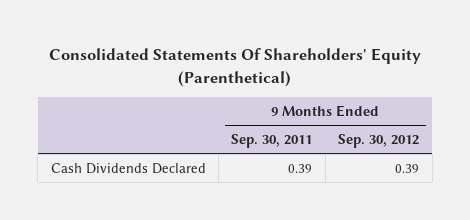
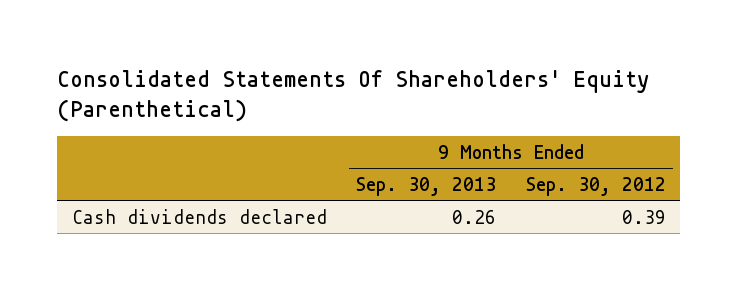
- | 9 Months Ended Sep. 30, 2011 | 9 Months Ended Sep. 30, 2012
+ | 9 Months Ended Sep. 30, 2013 | 9 Months Ended Sep. 30, 2012
- Cash Dividends Declared | 0.39 | 0.39
+ Cash dividends declared | 0.26 | 0.39

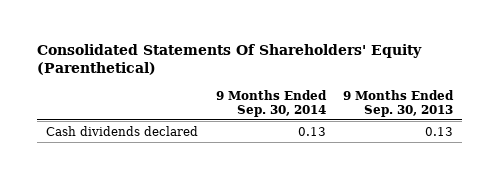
- | 9 Months Ended Sep. 30, 2013 | 9 Months Ended Sep. 30, 2012
+ | 9 Months Ended Sep. 30, 2014 | 9 Months Ended Sep. 30, 2013
- Cash dividends declared | 0.26 | 0.39
+ Cash dividends declared | 0.13 | 0.13

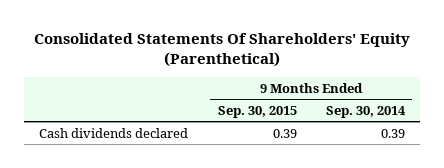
- | 9 Months Ended Sep. 30, 2014 | 9 Months Ended Sep. 30, 2013
+ | 9 Months Ended Sep. 30, 2015 | 9 Months Ended Sep. 30, 2014
- Cash dividends declared | 0.13 | 0.13
+ Cash dividends declared | 0.39 | 0.39

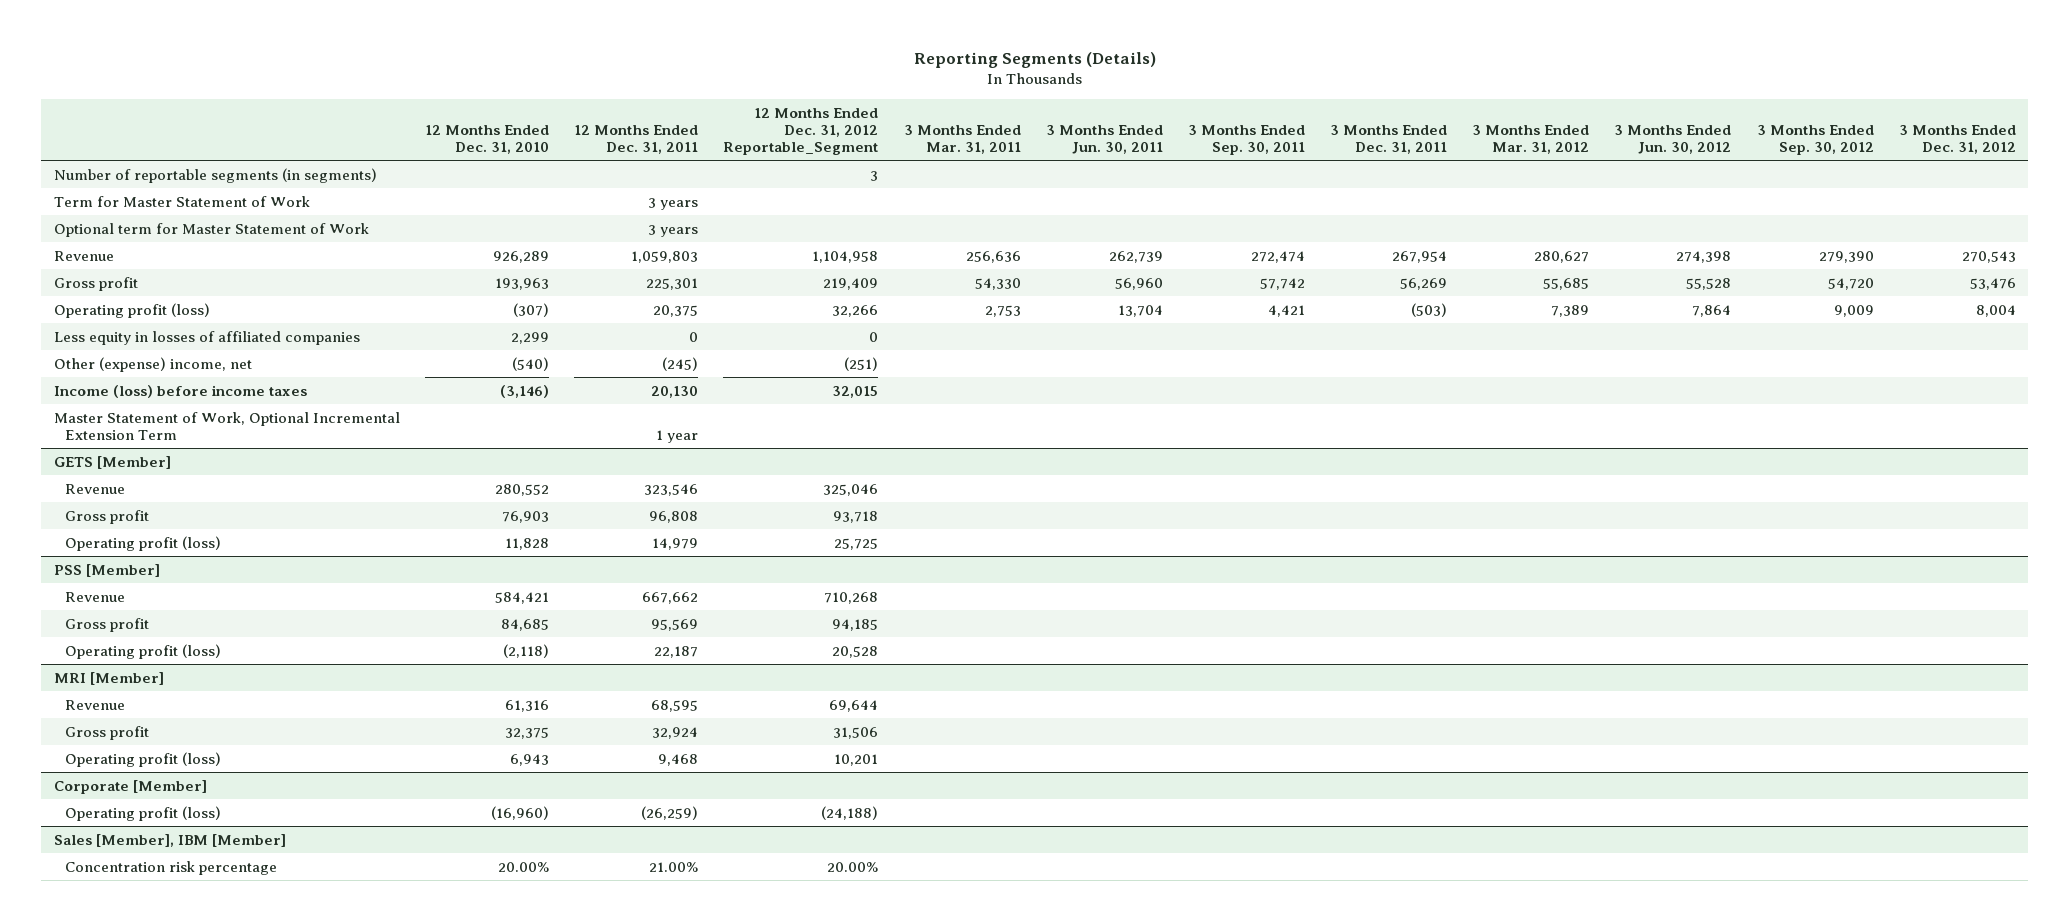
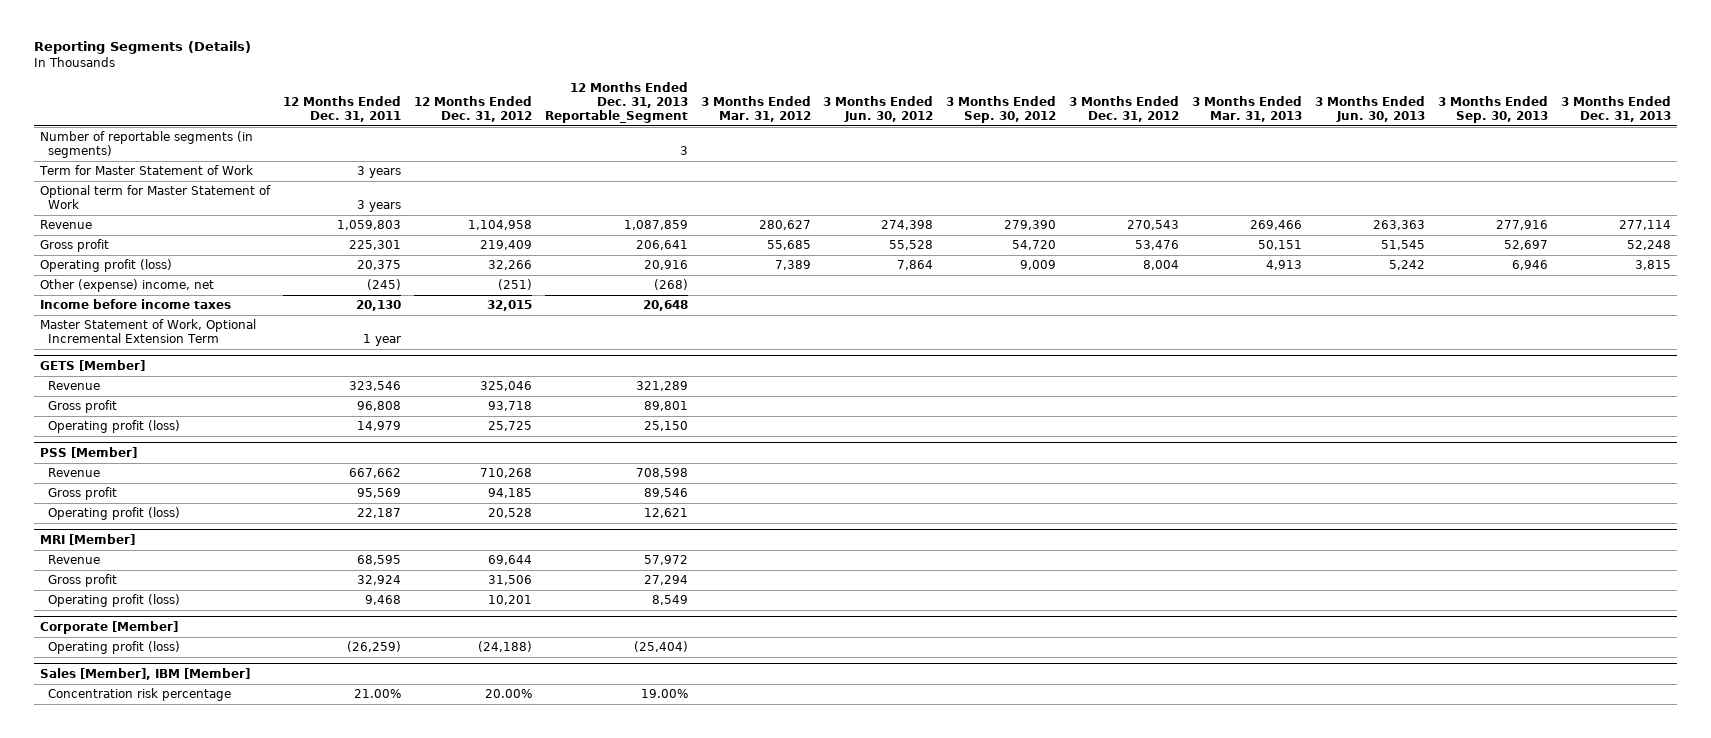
- | 12 Months Ended Dec. 31, 2010 | 12 Months Ended Dec. 31, 2011 | 12 Months Ended Dec. 31, 2012 Reportable_Segment | 3 Months Ended Mar. 31, 2011 | 3 Months Ended Jun. 30, 2011 | 3 Months Ended Sep. 30, 2011 | 3 Months Ended Dec. 31, 2011 | 3 Months Ended Mar. 31, 2012 | 3 Months Ended Jun. 30, 2012 | 3 Months Ended Sep. 30, 2012 | 3 Months Ended Dec. 31, 2012
+ | 12 Months Ended Dec. 31, 2011 | 12 Months Ended Dec. 31, 2012 | 12 Months Ended Dec. 31, 2013 Reportable_Segment | 3 Months Ended Mar. 31, 2012 | 3 Months Ended Jun. 30, 2012 | 3 Months Ended Sep. 30, 2012 | 3 Months Ended Dec. 31, 2012 | 3 Months Ended Mar. 31, 2013 | 3 Months Ended Jun. 30, 2013 | 3 Months Ended Sep. 30, 2013 | 3 Months Ended Dec. 31, 2013
- Less equity in losses of affiliated companies | 2,299 | 0 | 0 | | | | | | | |
- Income (loss) before income taxes | (3,146) | 20,130 | 32,015 | | | | | | | |
+ Income before income taxes | 20,130 | 32,015 | 20,648 | | | | | | | |

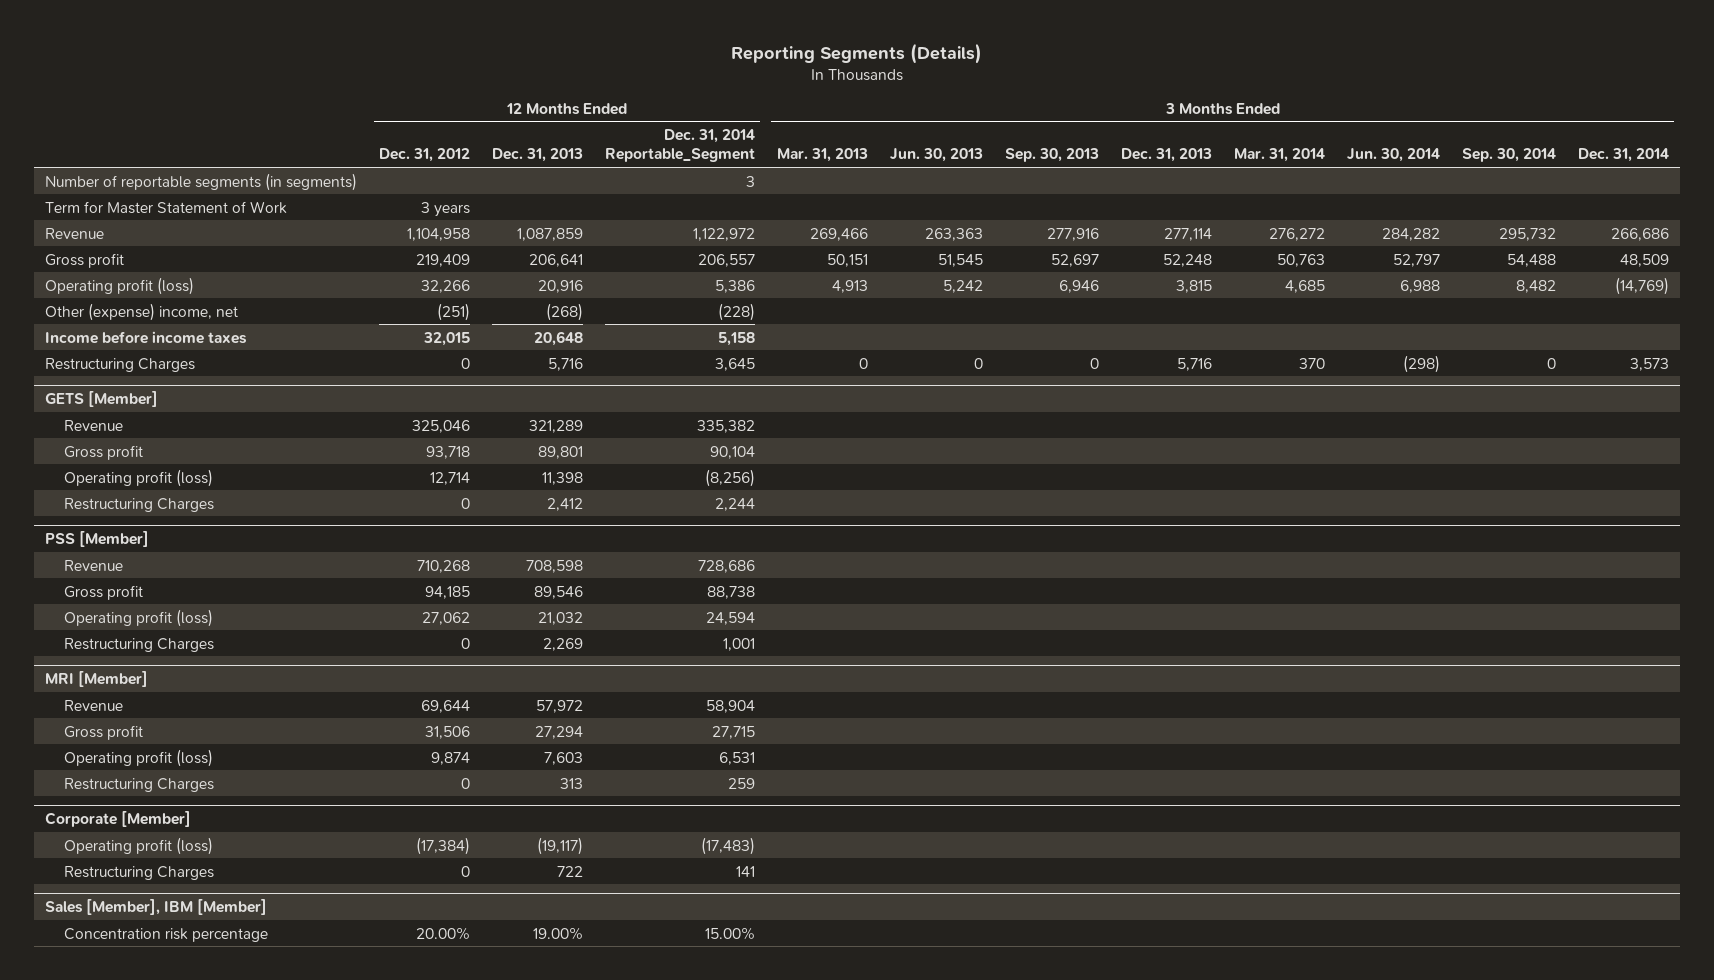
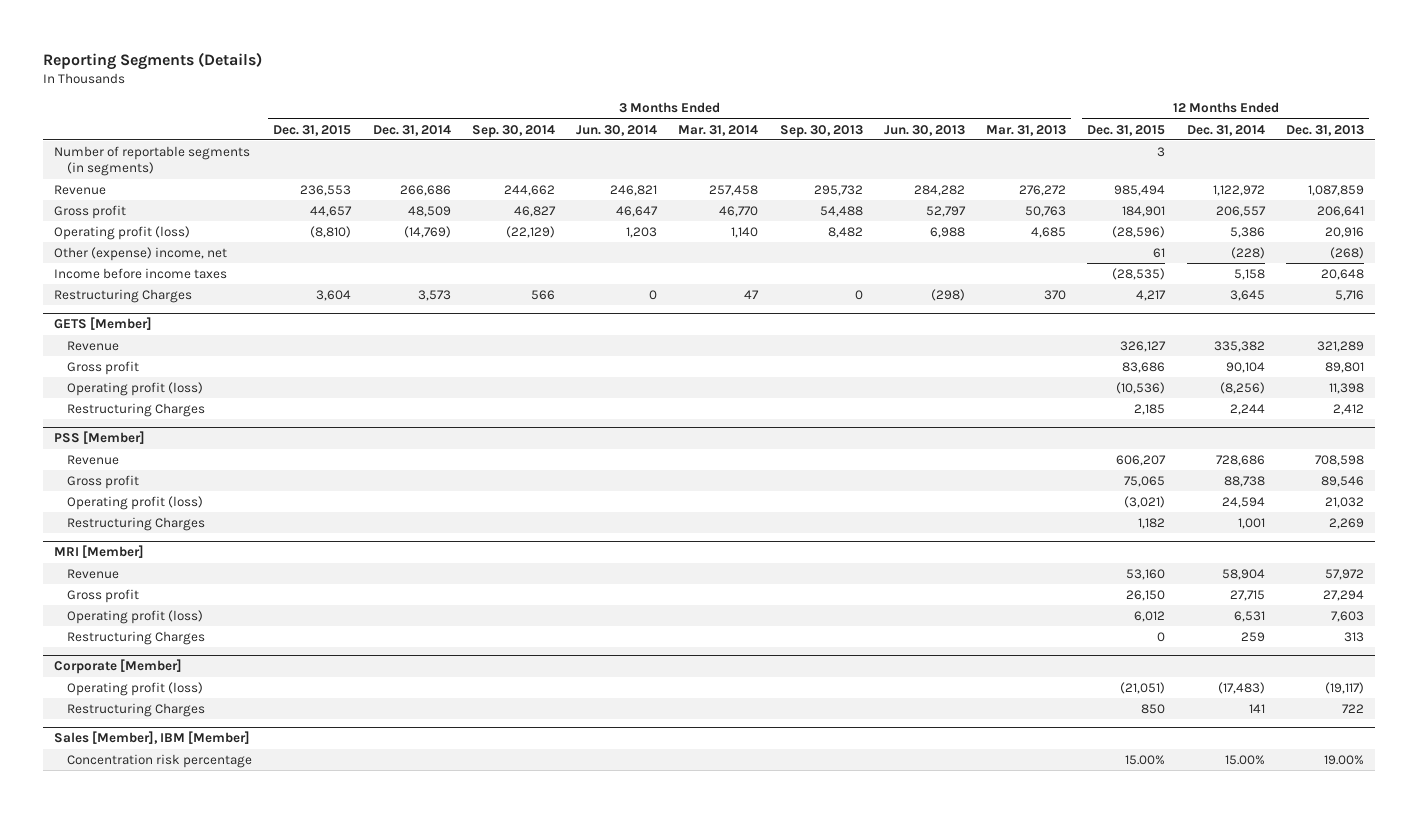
- | 12 Months Ended Dec. 31, 2012 | 12 Months Ended Dec. 31, 2013 | 12 Months Ended Dec. 31, 2014 Reportable_Segment | 3 Months Ended Mar. 31, 2013 | 3 Months Ended Jun. 30, 2013 | 3 Months Ended Sep. 30, 2013 | 3 Months Ended Dec. 31, 2013 | 3 Months Ended Mar. 31, 2014 | 3 Months Ended Jun. 30, 2014 | 3 Months Ended Sep. 30, 2014 | 3 Months Ended Dec. 31, 2014
+ | 3 Months Ended Dec. 31, 2015 | 3 Months Ended Dec. 31, 2014 | 3 Months Ended Sep. 30, 2014 | 3 Months Ended Jun. 30, 2014 | 3 Months Ended Mar. 31, 2014 | 3 Months Ended Sep. 30, 2013 | 3 Months Ended Jun. 30, 2013 | 3 Months Ended Mar. 31, 2013 | 12 Months Ended Dec. 31, 2015 | 12 Months Ended Dec. 31, 2014 | 12 Months Ended Dec. 31, 2013
- Term for Master Statement of Work | 3 years | | | | | | | | | |
- Revenue | 1,104,958 | 1,087,859 | 1,122,972 | 269,466 | 263,363 | 277,916 | 277,114 | 276,272 | 284,282 | 295,732 | 266,686
- Gross profit | 219,409 | 206,641 | 206,557 | 50,151 | 51,545 | 52,697 | 52,248 | 50,763 | 52,797 | 54,488 | 48,509
- Operating profit (loss) | 32,266 | 20,916 | 5,386 | 4,913 | 5,242 | 6,946 | 3,815 | 4,685 | 6,988 | 8,482 | (14,769)
+ Revenue | 236,553 | 266,686 | 244,662 | 246,821 | 257,458 | 295,732 | 284,282 | 276,272 | 985,494 | 1,122,972 | 1,087,859
+ Gross profit | 44,657 | 48,509 | 46,827 | 46,647 | 46,770 | 54,488 | 52,797 | 50,763 | 184,901 | 206,557 | 206,641
+ Operating profit (loss) | (8,810) | (14,769) | (22,129) | 1,203 | 1,140 | 8,482 | 6,988 | 4,685 | (28,596) | 5,386 | 20,916
- Restructuring Charges | 0 | 5,716 | 3,645 | 0 | 0 | 0 | 5,716 | 370 | (298) | 0 | 3,573
+ Restructuring Charges | 3,604 | 3,573 | 566 | 0 | 47 | 0 | (298) | 370 | 4,217 | 3,645 | 5,716

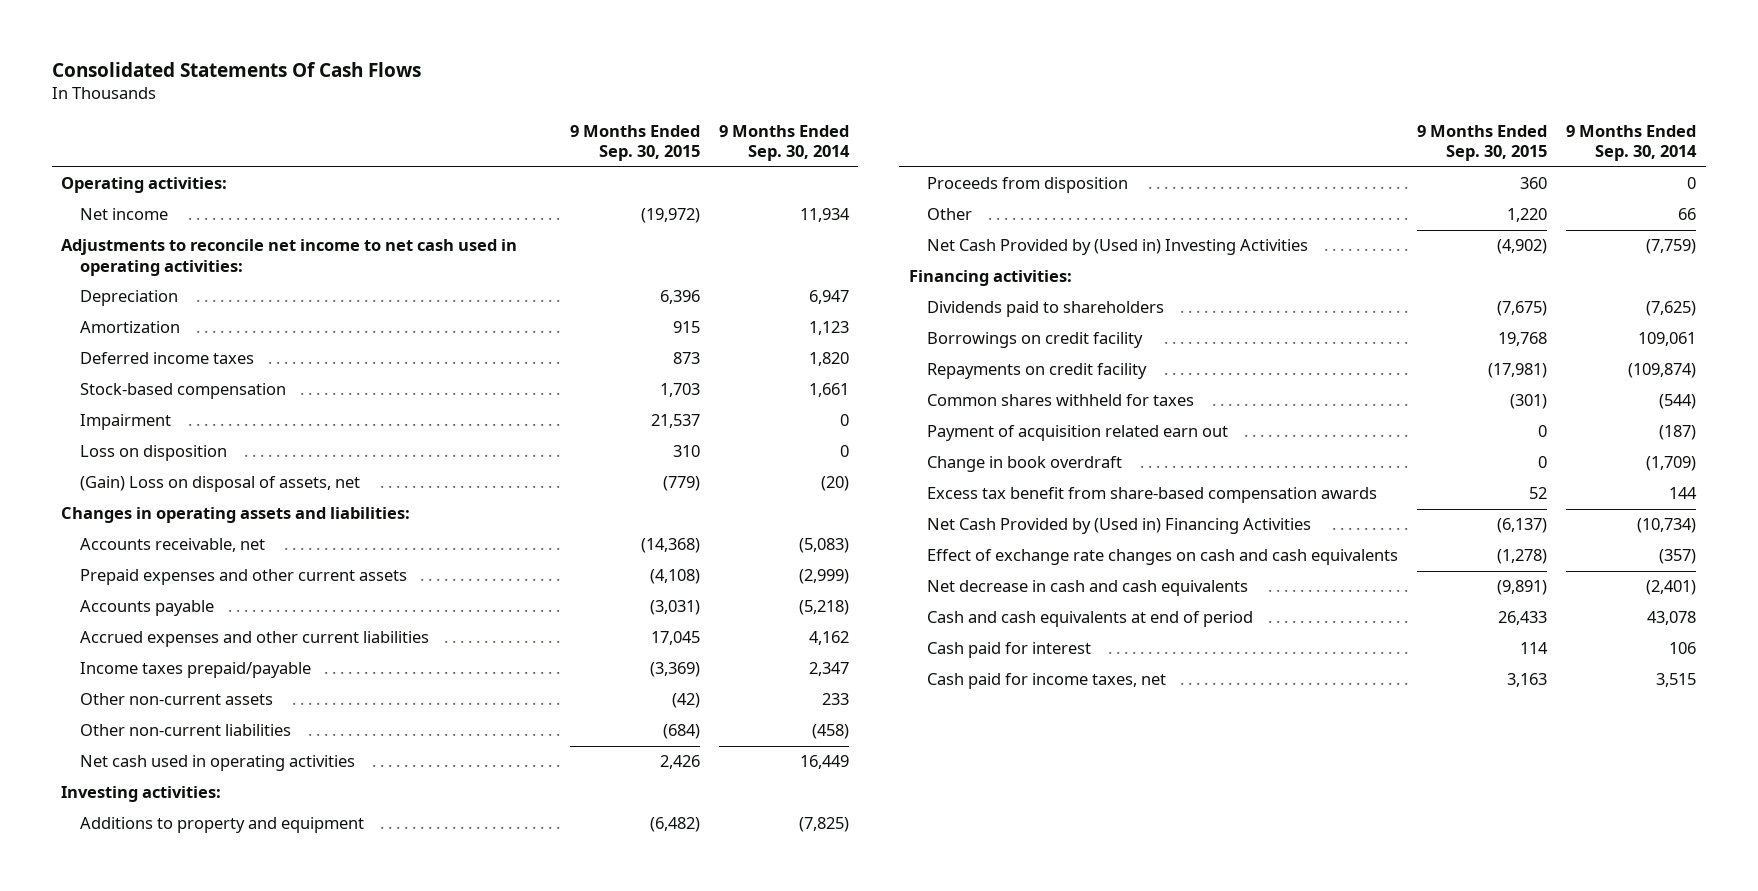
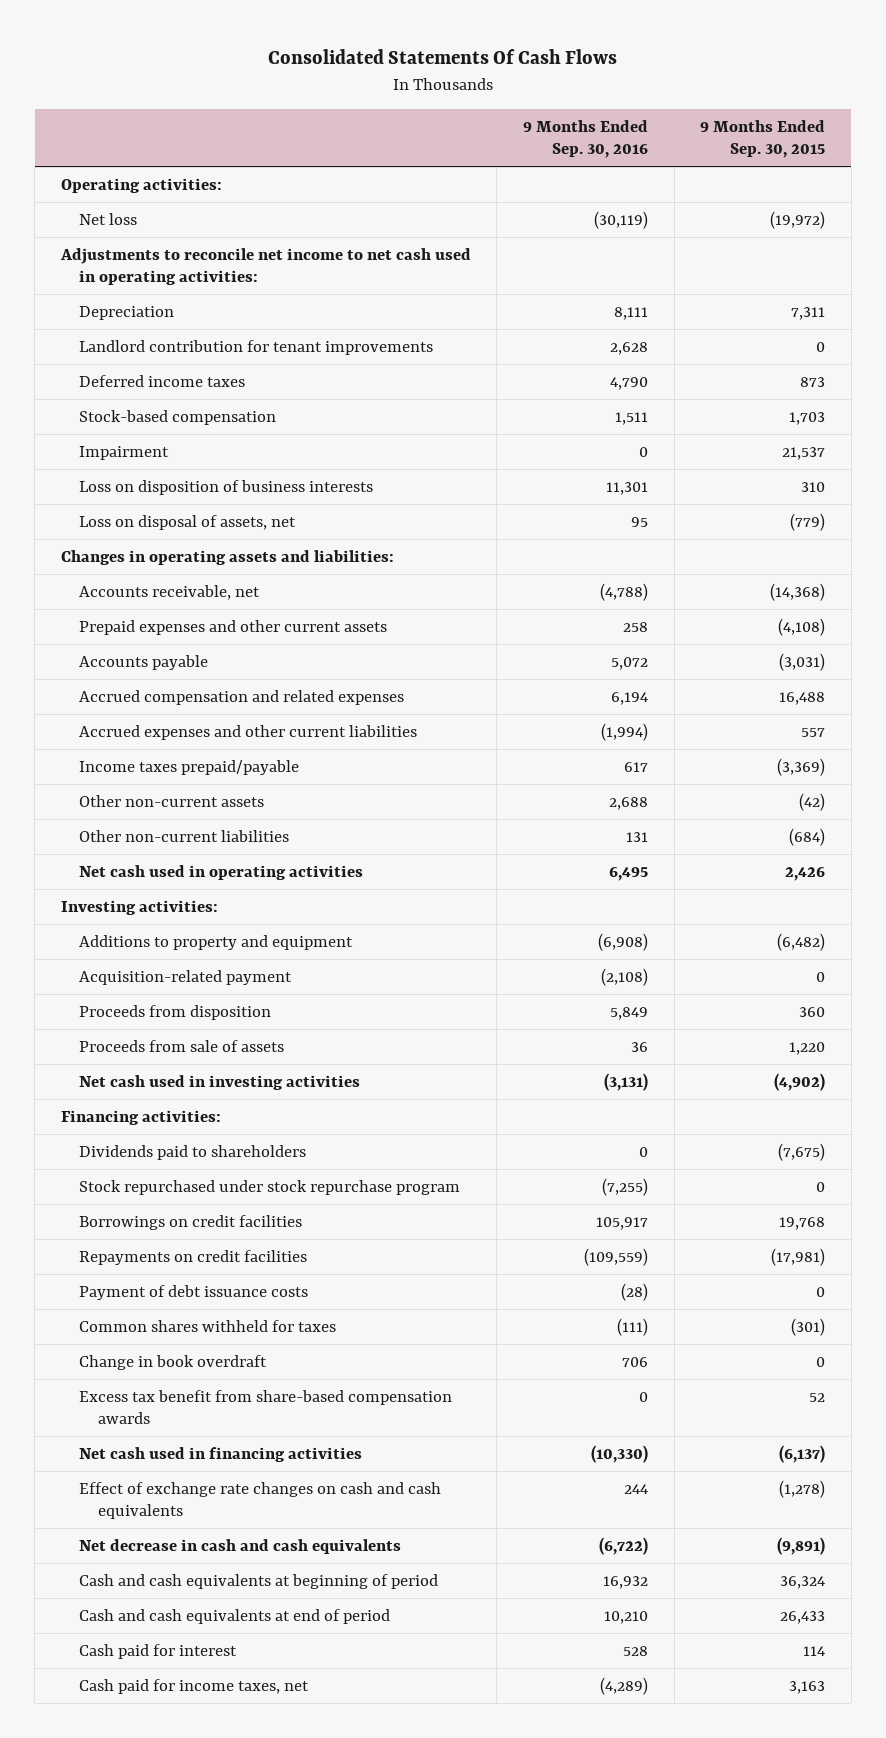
- | 9 Months Ended Sep. 30, 2015 | 9 Months Ended Sep. 30, 2014
+ | 9 Months Ended Sep. 30, 2016 | 9 Months Ended Sep. 30, 2015
- Net income | (19,972) | 11,934
+ Net loss | (30,119) | (19,972)
- Depreciation | 6,396 | 6,947
- Amortization | 915 | 1,123
+ Depreciation | 8,111 | 7,311
+ Landlord contribution for tenant improvements | 2,628 | 0
- Loss on disposition | 310 | 0
- (Gain) Loss on disposal of assets, net | (779) | (20)
+ Loss on disposition of business interests | 11,301 | 310
+ Loss on disposal of assets, net | 95 | (779)
- Accrued expenses and other current liabilities | 17,045 | 4,162
+ Accrued compensation and related expenses | 6,194 | 16,488
+ Accrued expenses and other current liabilities | (1,994) | 557
+ Acquisition-related payment | (2,108) | 0
- Other | 1,220 | 66
- Net Cash Provided by (Used in) Investing Activities | (4,902) | (7,759)
+ Proceeds from sale of assets | 36 | 1,220
+ Net cash used in investing activities | (3,131) | (4,902)
- Borrowings on credit facility | 19,768 | 109,061
- Repayments on credit facility | (17,981) | (109,874)
+ Stock repurchased under stock repurchase program | (7,255) | 0
+ Borrowings on credit facilities | 105,917 | 19,768
+ Repayments on credit facilities | (109,559) | (17,981)
+ Payment of debt issuance costs | (28) | 0
- Payment of acquisition related earn out | 0 | (187)
- Net Cash Provided by (Used in) Financing Activities | (6,137) | (10,734)
+ Net cash used in financing activities | (10,330) | (6,137)
+ Cash and cash equivalents at beginning of period | 16,932 | 36,324

